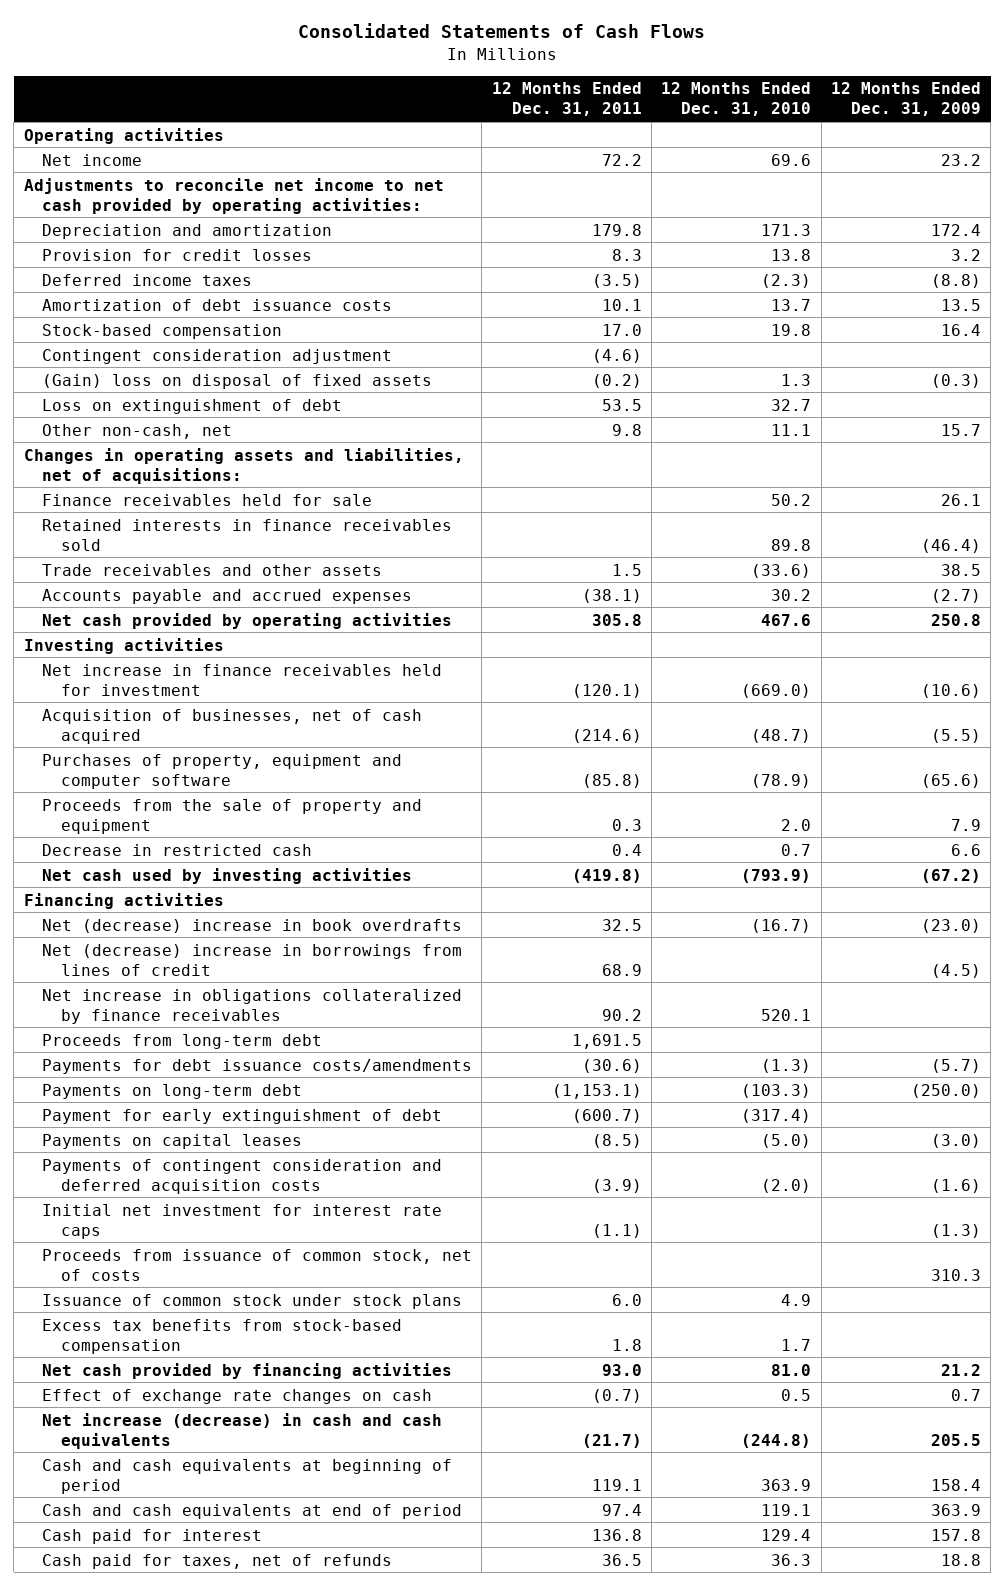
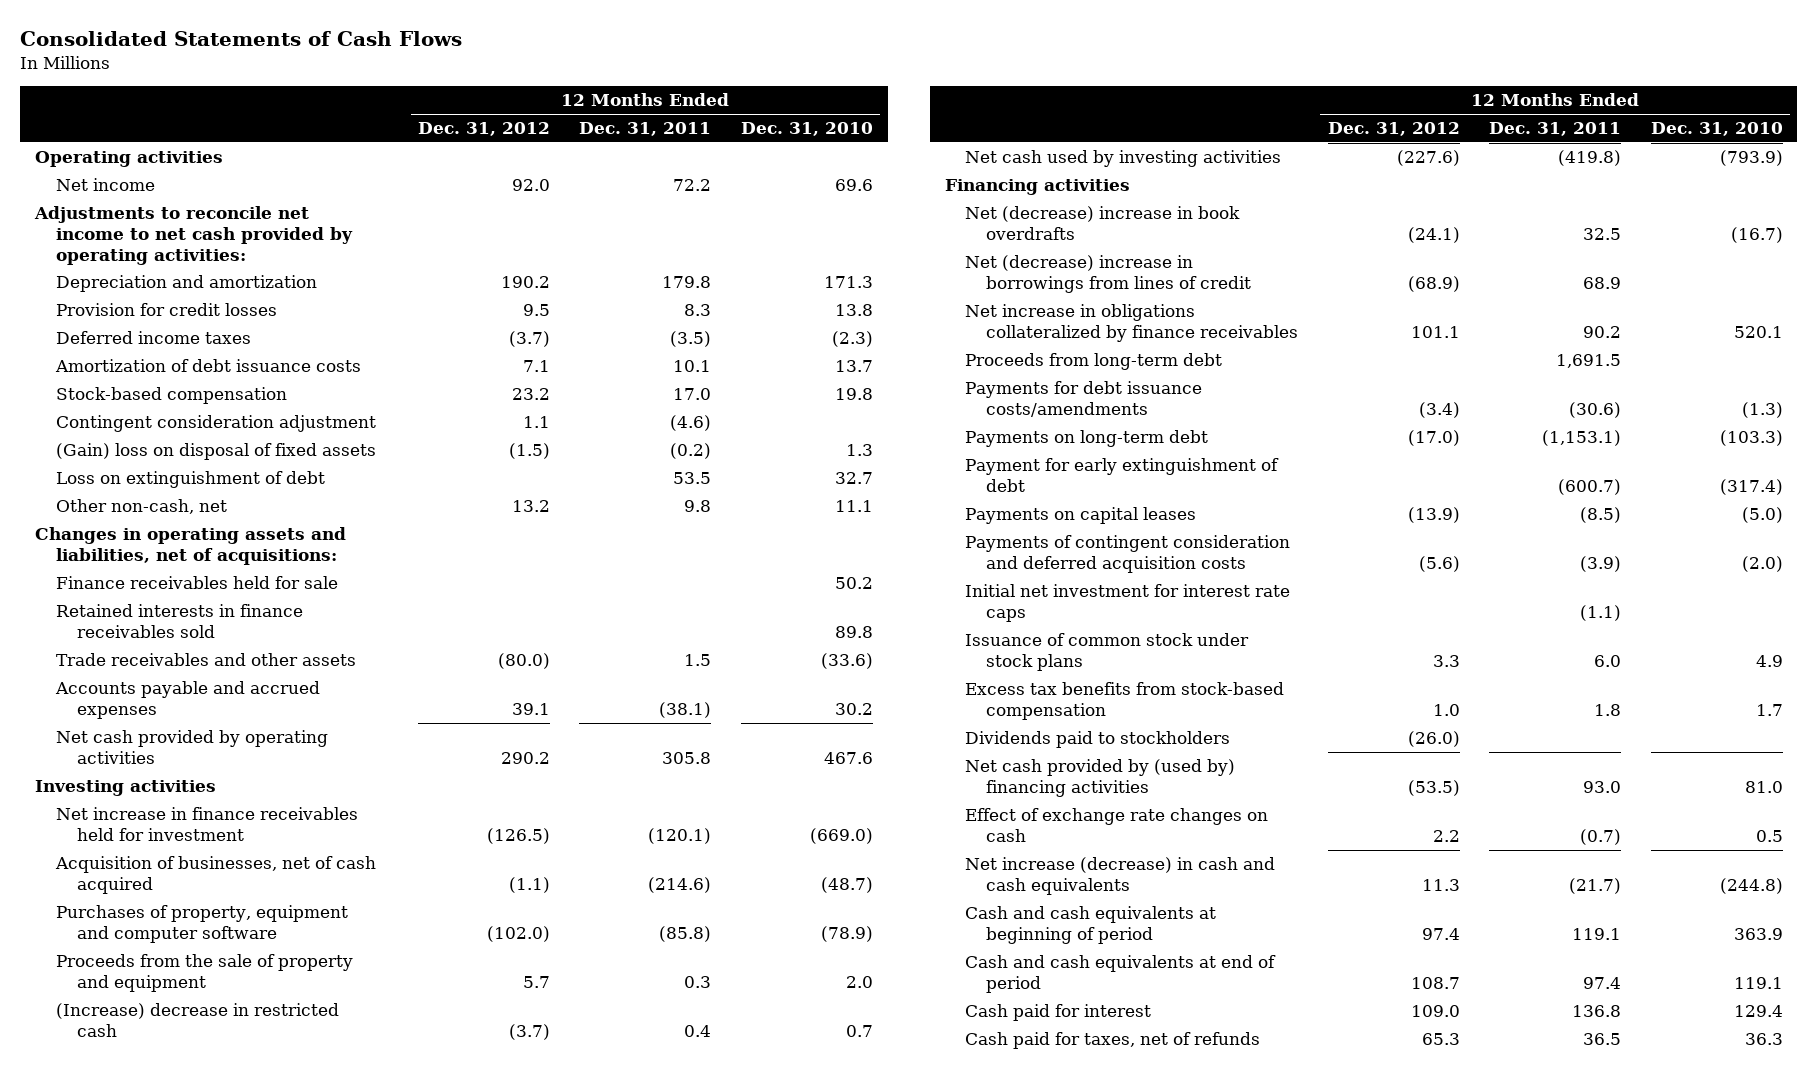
- | 12 Months Ended Dec. 31, 2011 | 12 Months Ended Dec. 31, 2010 | 12 Months Ended Dec. 31, 2009
+ | 12 Months Ended Dec. 31, 2012 | 12 Months Ended Dec. 31, 2011 | 12 Months Ended Dec. 31, 2010
- Decrease in restricted cash | 0.4 | 0.7 | 6.6
+ (Increase) decrease in restricted cash | (3.7) | 0.4 | 0.7
- Proceeds from issuance of common stock, net of costs | | | 310.3
- Net cash provided by financing activities | 93.0 | 81.0 | 21.2
+ Dividends paid to stockholders | (26.0) | |
+ Net cash provided by (used by) financing activities | (53.5) | 93.0 | 81.0

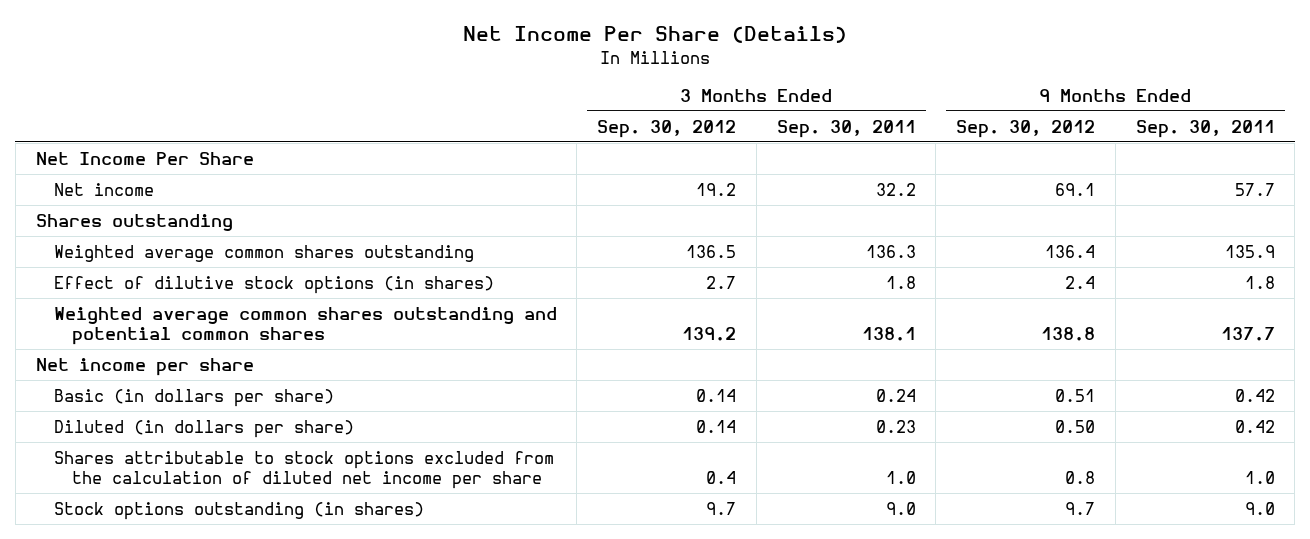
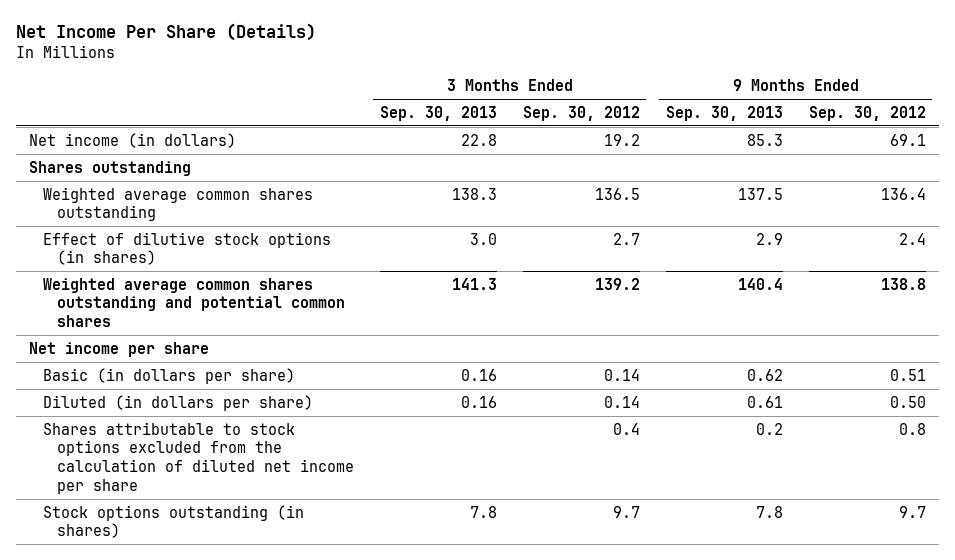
- | 3 Months Ended Sep. 30, 2012 | 3 Months Ended Sep. 30, 2011 | 9 Months Ended Sep. 30, 2012 | 9 Months Ended Sep. 30, 2011
+ | 3 Months Ended Sep. 30, 2013 | 3 Months Ended Sep. 30, 2012 | 9 Months Ended Sep. 30, 2013 | 9 Months Ended Sep. 30, 2012
- Net Income Per Share
- Net income | 19.2 | 32.2 | 69.1 | 57.7
+ Net income (in dollars) | 22.8 | 19.2 | 85.3 | 69.1

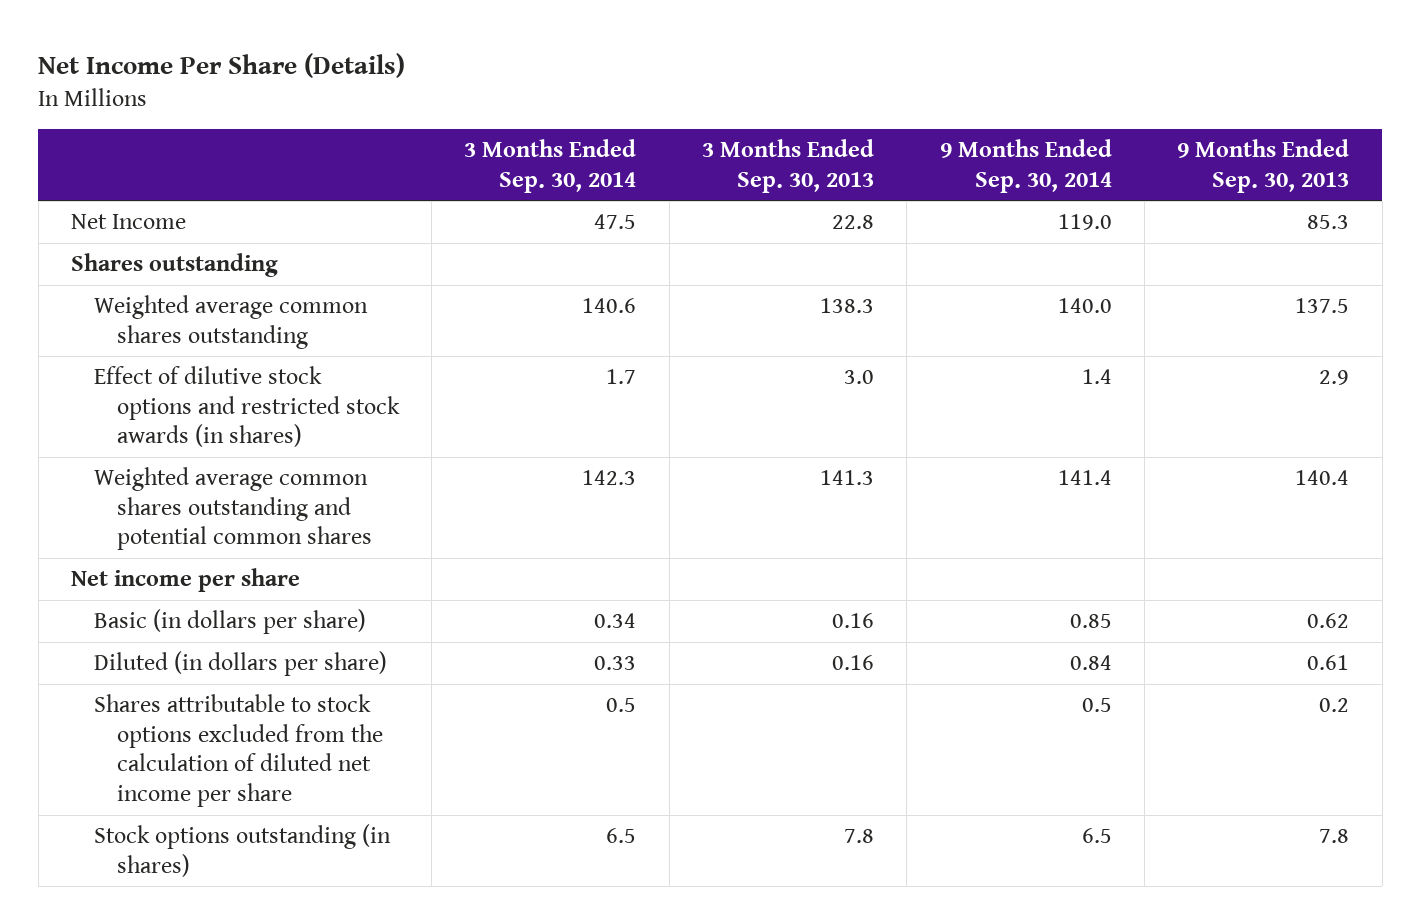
- | 3 Months Ended Sep. 30, 2013 | 3 Months Ended Sep. 30, 2012 | 9 Months Ended Sep. 30, 2013 | 9 Months Ended Sep. 30, 2012
+ | 3 Months Ended Sep. 30, 2014 | 3 Months Ended Sep. 30, 2013 | 9 Months Ended Sep. 30, 2014 | 9 Months Ended Sep. 30, 2013
- Net income (in dollars) | 22.8 | 19.2 | 85.3 | 69.1
+ Net Income | 47.5 | 22.8 | 119.0 | 85.3
- Effect of dilutive stock options (in shares) | 3.0 | 2.7 | 2.9 | 2.4
+ Effect of dilutive stock options and restricted stock awards (in shares) | 1.7 | 3.0 | 1.4 | 2.9

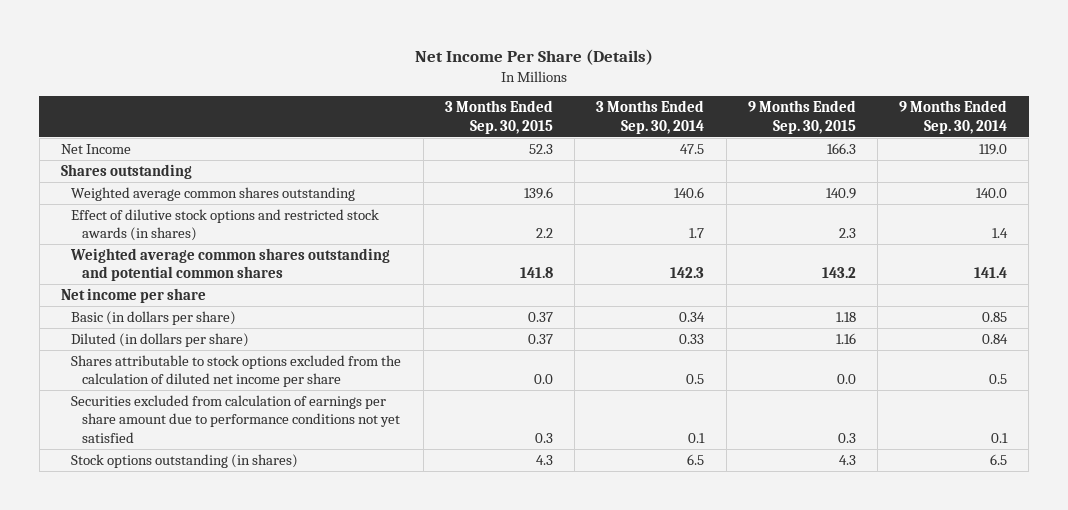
- | 3 Months Ended Sep. 30, 2014 | 3 Months Ended Sep. 30, 2013 | 9 Months Ended Sep. 30, 2014 | 9 Months Ended Sep. 30, 2013
+ | 3 Months Ended Sep. 30, 2015 | 3 Months Ended Sep. 30, 2014 | 9 Months Ended Sep. 30, 2015 | 9 Months Ended Sep. 30, 2014
+ Securities excluded from calculation of earnings per share amount due to performance conditions not yet satisfied | 0.3 | 0.1 | 0.3 | 0.1

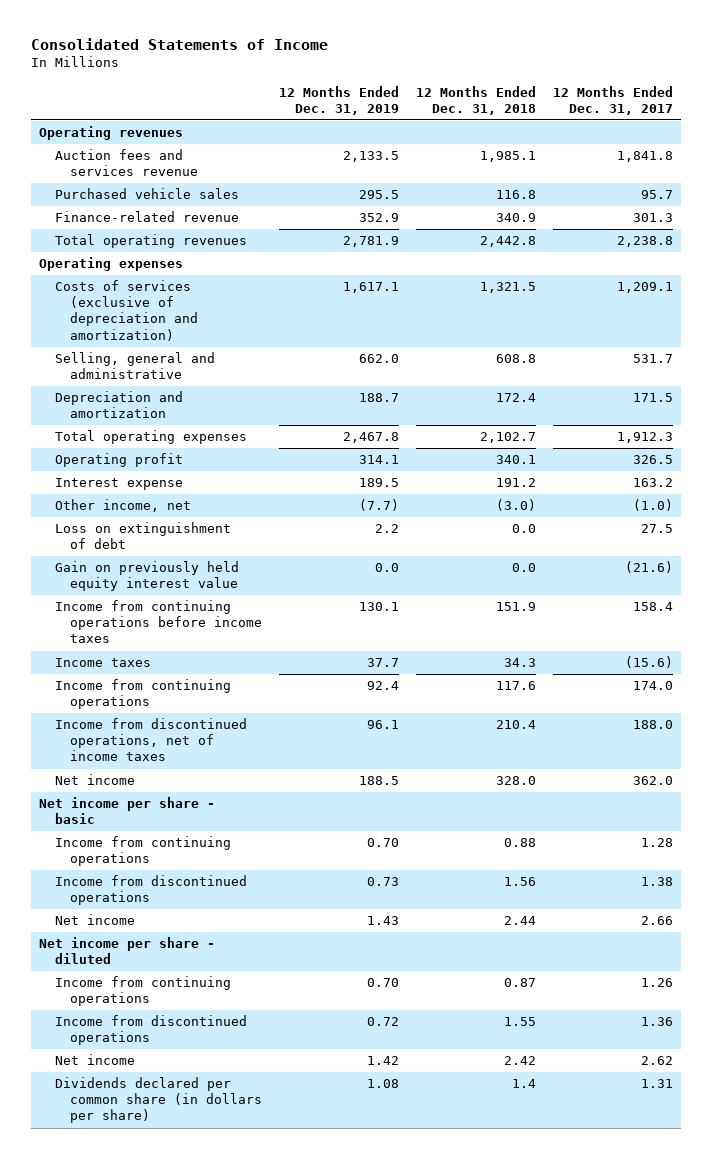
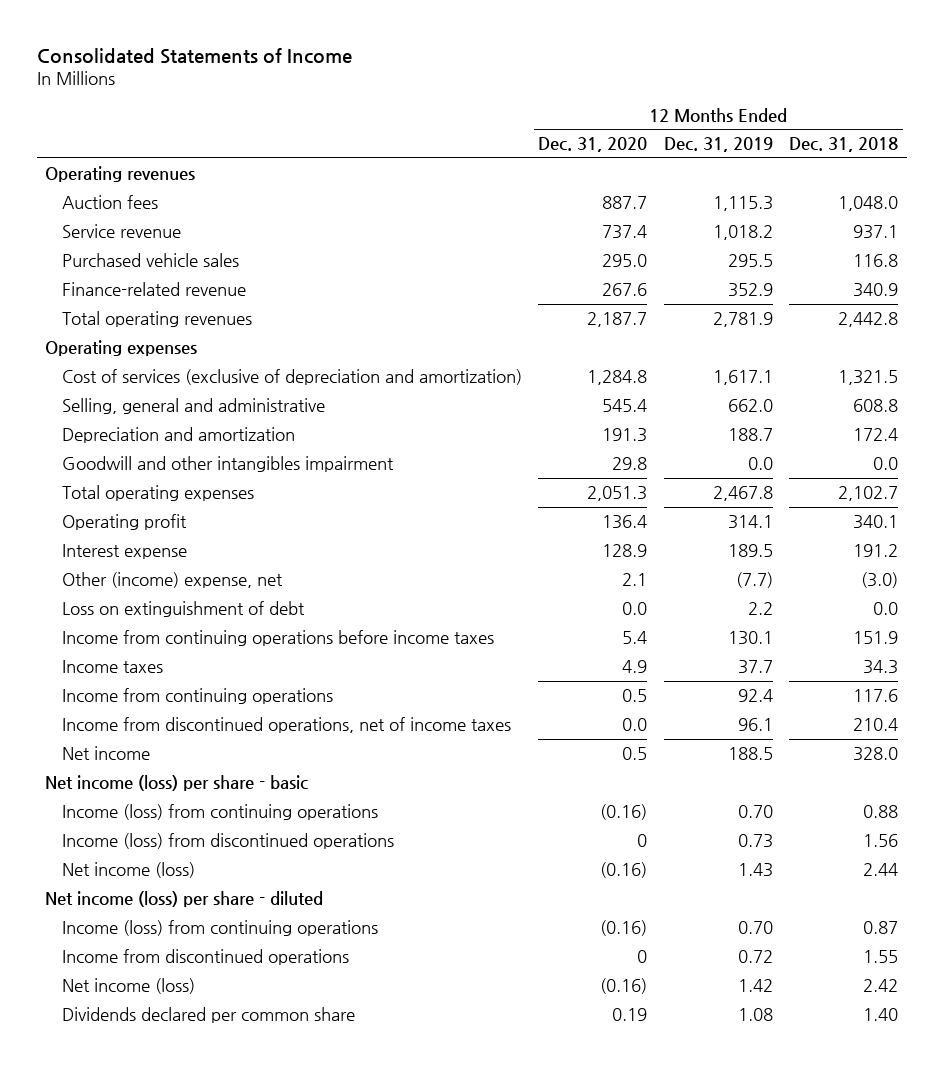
- | 12 Months Ended Dec. 31, 2019 | 12 Months Ended Dec. 31, 2018 | 12 Months Ended Dec. 31, 2017
+ | 12 Months Ended Dec. 31, 2020 | 12 Months Ended Dec. 31, 2019 | 12 Months Ended Dec. 31, 2018
- Auction fees and services revenue | 2,133.5 | 1,985.1 | 1,841.8
+ Auction fees | 887.7 | 1,115.3 | 1,048.0
+ Service revenue | 737.4 | 1,018.2 | 937.1
- Costs of services (exclusive of depreciation and amortization) | 1,617.1 | 1,321.5 | 1,209.1
+ Cost of services (exclusive of depreciation and amortization) | 1,284.8 | 1,617.1 | 1,321.5
+ Goodwill and other intangibles impairment | 29.8 | 0.0 | 0.0
- Other income, net | (7.7) | (3.0) | (1.0)
+ Other (income) expense, net | 2.1 | (7.7) | (3.0)
- Gain on previously held equity interest value | 0.0 | 0.0 | (21.6)
- Net income per share - basic
- Income from continuing operations | 0.70 | 0.88 | 1.28
- Income from discontinued operations | 0.73 | 1.56 | 1.38
- Net income | 1.43 | 2.44 | 2.66
- Net income per share - diluted
- Income from continuing operations | 0.70 | 0.87 | 1.26
+ Net income (loss) per share - basic
+ Income (loss) from continuing operations | (0.16) | 0.70 | 0.88
+ Income (loss) from discontinued operations | 0 | 0.73 | 1.56
+ Net income (loss) | (0.16) | 1.43 | 2.44
+ Net income (loss) per share - diluted
+ Income (loss) from continuing operations | (0.16) | 0.70 | 0.87
- Net income | 1.42 | 2.42 | 2.62
- Dividends declared per common share (in dollars per share) | 1.08 | 1.4 | 1.31
+ Net income (loss) | (0.16) | 1.42 | 2.42
+ Dividends declared per common share | 0.19 | 1.08 | 1.40

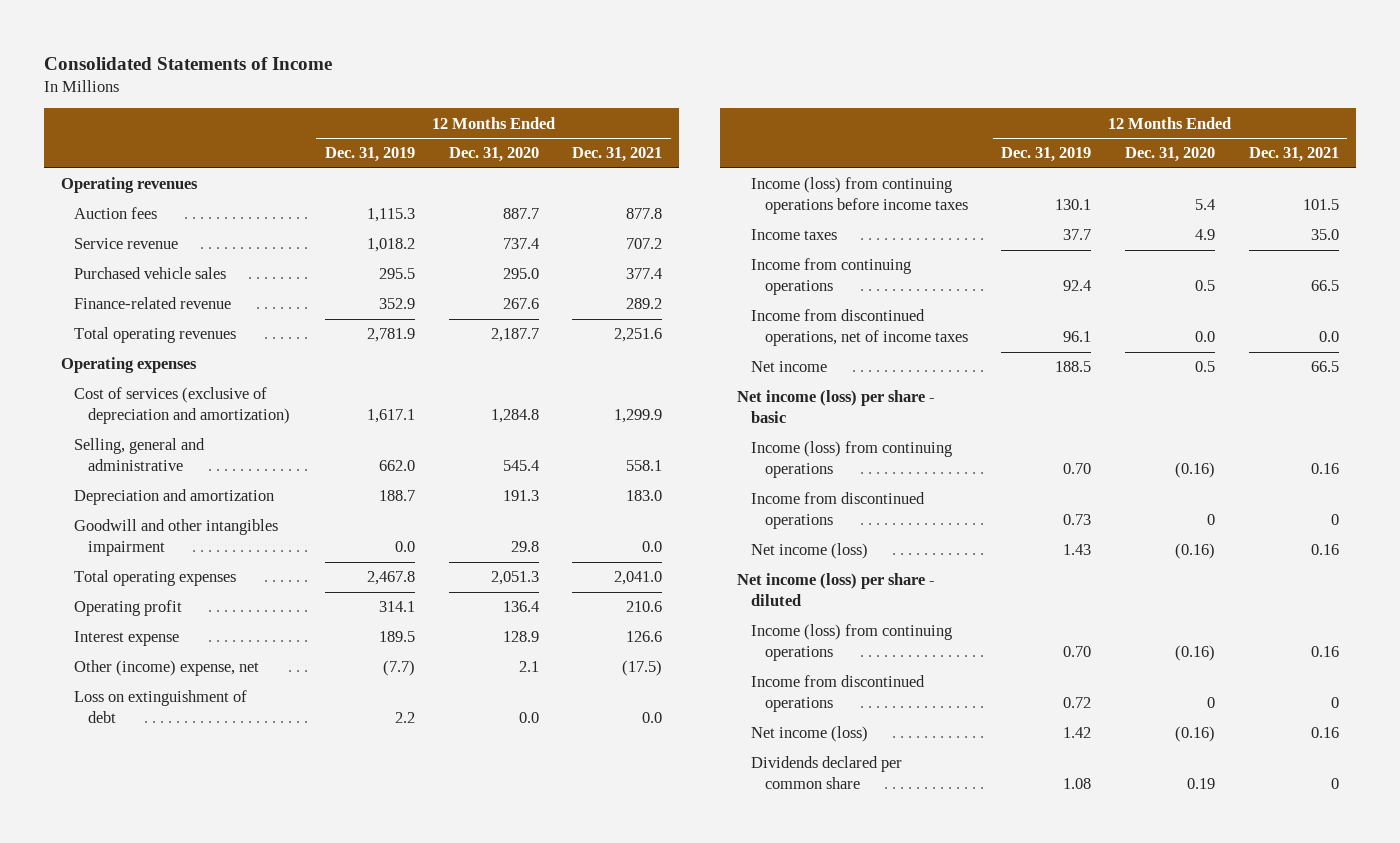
- | 12 Months Ended Dec. 31, 2020 | 12 Months Ended Dec. 31, 2019 | 12 Months Ended Dec. 31, 2018
+ | 12 Months Ended Dec. 31, 2019 | 12 Months Ended Dec. 31, 2020 | 12 Months Ended Dec. 31, 2021
- Income from continuing operations before income taxes | 5.4 | 130.1 | 151.9
+ Income (loss) from continuing operations before income taxes | 130.1 | 5.4 | 101.5
- Income (loss) from discontinued operations | 0 | 0.73 | 1.56
+ Income from discontinued operations | 0.73 | 0 | 0

